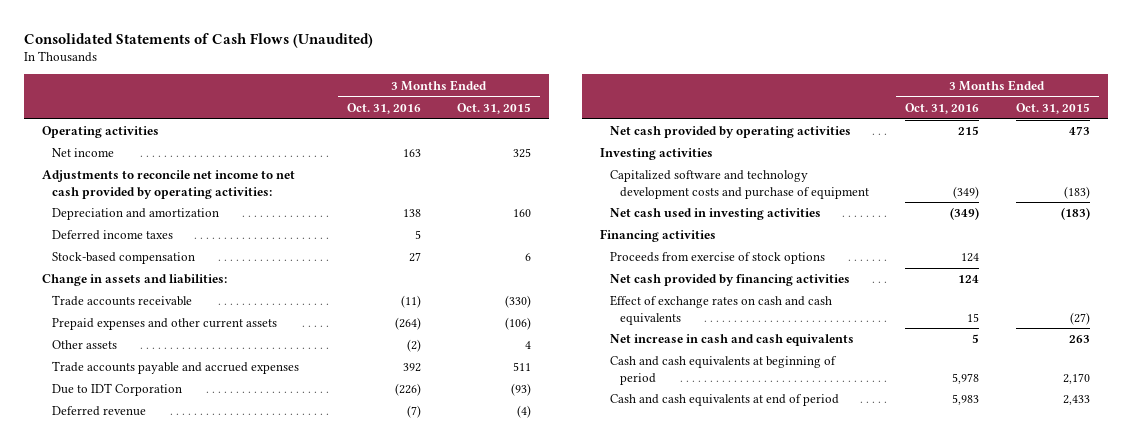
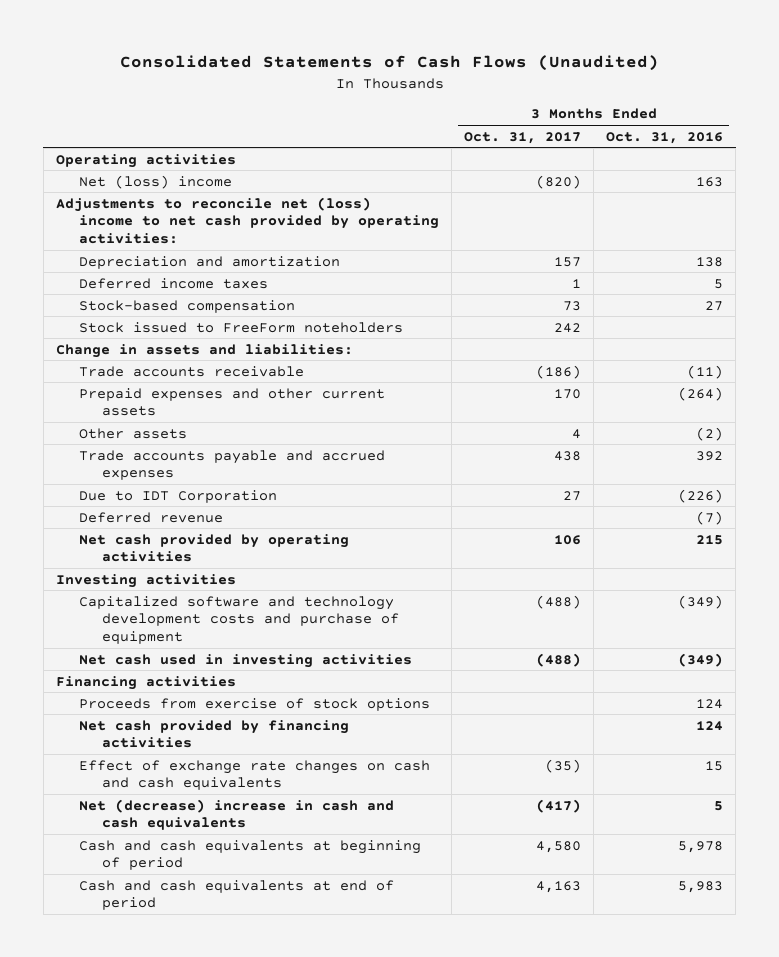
- | 3 Months Ended Oct. 31, 2016 | 3 Months Ended Oct. 31, 2015
+ | 3 Months Ended Oct. 31, 2017 | 3 Months Ended Oct. 31, 2016
- Net income | 163 | 325
- Adjustments to reconcile net income to net cash provided by operating activities:
+ Net (loss) income | (820) | 163
+ Adjustments to reconcile net (loss) income to net cash provided by operating activities:
+ Stock issued to FreeForm noteholders | 242 |
- Effect of exchange rates on cash and cash equivalents | 15 | (27)
- Net increase in cash and cash equivalents | 5 | 263
+ Effect of exchange rate changes on cash and cash equivalents | (35) | 15
+ Net (decrease) increase in cash and cash equivalents | (417) | 5

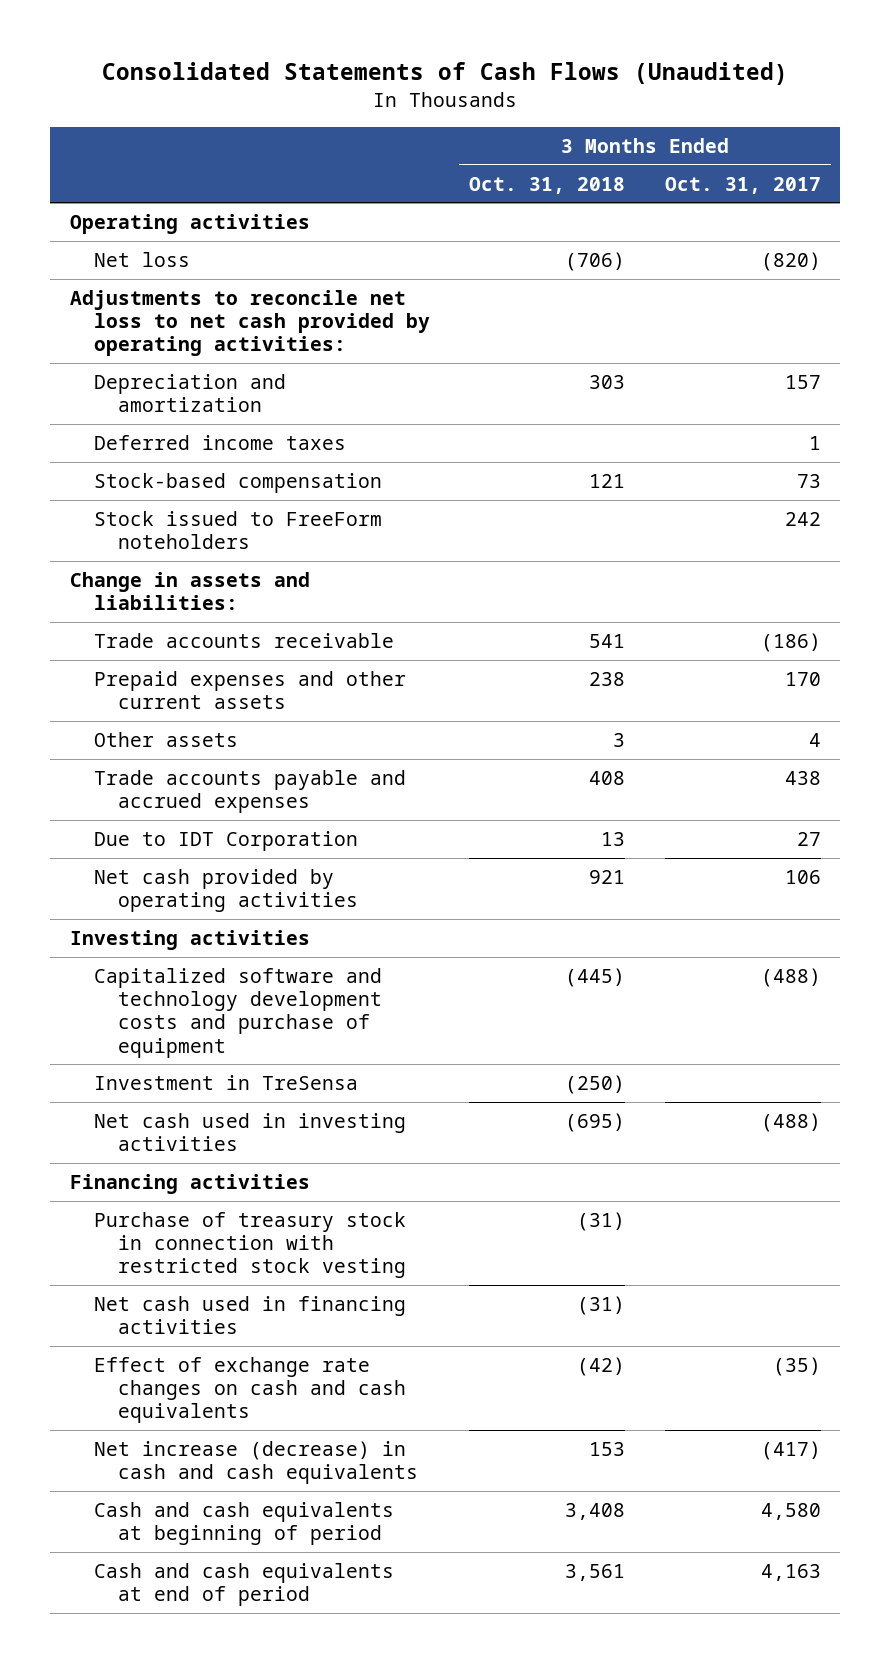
- | 3 Months Ended Oct. 31, 2017 | 3 Months Ended Oct. 31, 2016
+ | 3 Months Ended Oct. 31, 2018 | 3 Months Ended Oct. 31, 2017
- Net (loss) income | (820) | 163
- Adjustments to reconcile net (loss) income to net cash provided by operating activities:
+ Net loss | (706) | (820)
+ Adjustments to reconcile net loss to net cash provided by operating activities:
- Deferred revenue | | (7)
+ Investment in TreSensa | (250) |
- Proceeds from exercise of stock options | | 124
- Net cash provided by financing activities | | 124
+ Purchase of treasury stock in connection with restricted stock vesting | (31) |
+ Net cash used in financing activities | (31) |
- Net (decrease) increase in cash and cash equivalents | (417) | 5
+ Net increase (decrease) in cash and cash equivalents | 153 | (417)

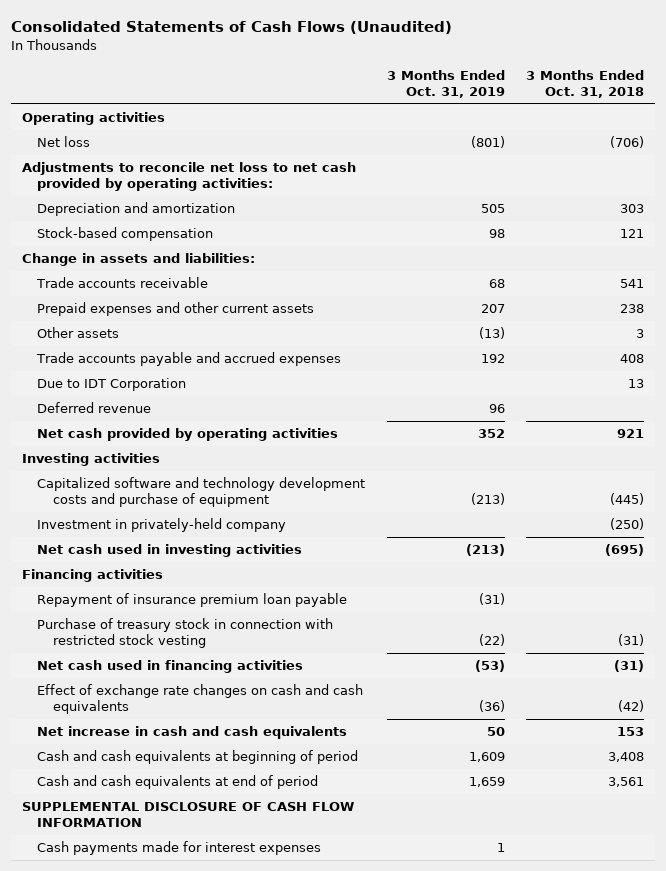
- | 3 Months Ended Oct. 31, 2018 | 3 Months Ended Oct. 31, 2017
+ | 3 Months Ended Oct. 31, 2019 | 3 Months Ended Oct. 31, 2018
- Deferred income taxes | | 1
- Stock issued to FreeForm noteholders | | 242
+ Deferred revenue | 96 |
- Investment in TreSensa | (250) |
+ Investment in privately-held company | | (250)
+ Repayment of insurance premium loan payable | (31) |
- Net increase (decrease) in cash and cash equivalents | 153 | (417)
+ Net increase in cash and cash equivalents | 50 | 153
+ SUPPLEMENTAL DISCLOSURE OF CASH FLOW INFORMATION
+ Cash payments made for interest expenses | 1 |

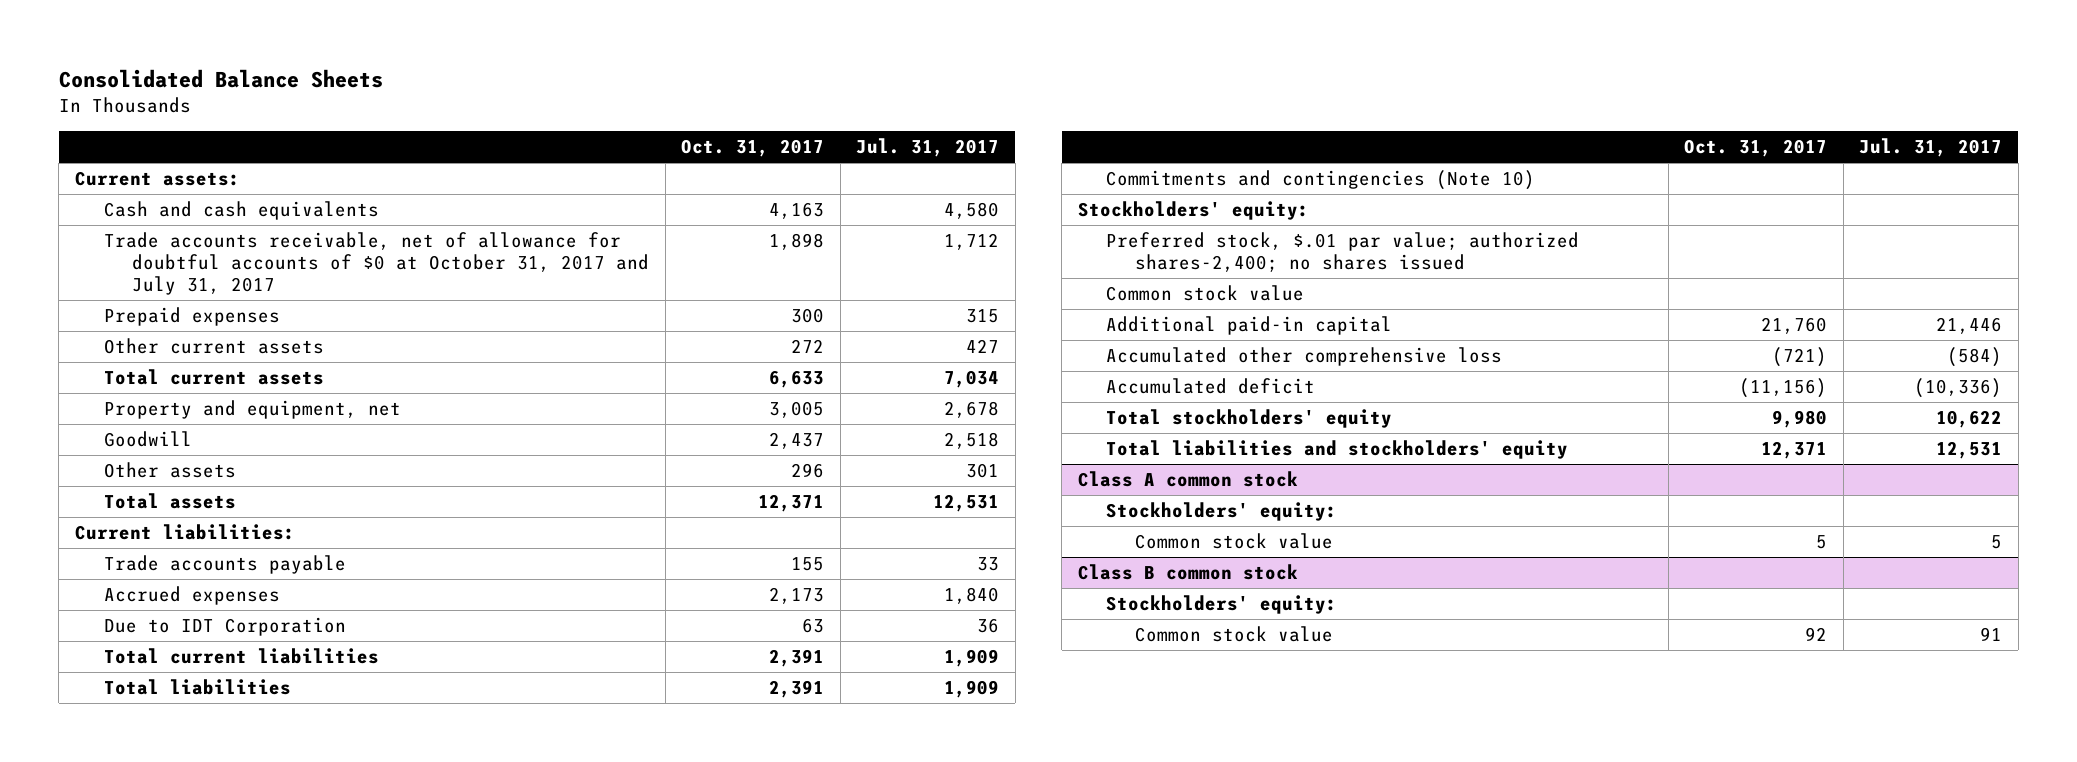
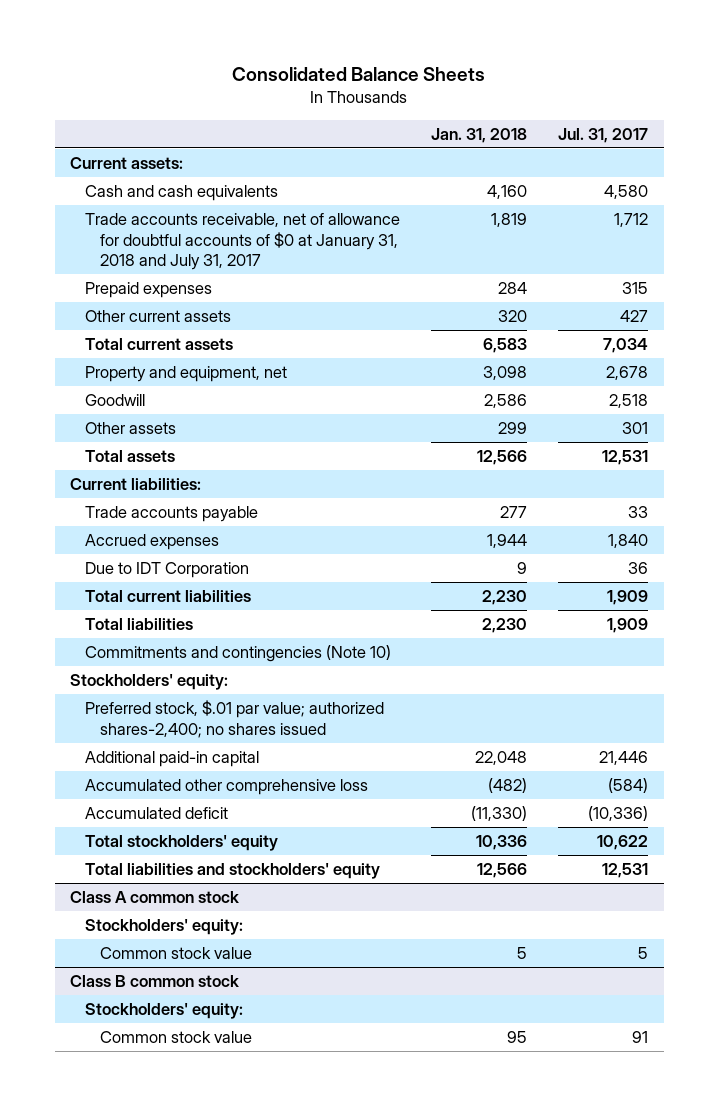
- | Oct. 31, 2017 | Jul. 31, 2017
+ | Jan. 31, 2018 | Jul. 31, 2017
- Trade accounts receivable, net of allowance for doubtful accounts of $0 at October 31, 2017 and July 31, 2017 | 1,898 | 1,712
+ Trade accounts receivable, net of allowance for doubtful accounts of $0 at January 31, 2018 and July 31, 2017 | 1,819 | 1,712
- Common stock value

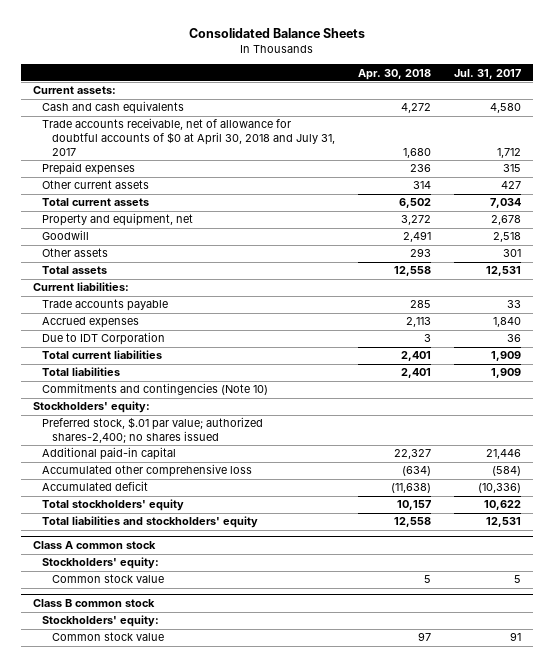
- | Jan. 31, 2018 | Jul. 31, 2017
+ | Apr. 30, 2018 | Jul. 31, 2017
- Trade accounts receivable, net of allowance for doubtful accounts of $0 at January 31, 2018 and July 31, 2017 | 1,819 | 1,712
+ Trade accounts receivable, net of allowance for doubtful accounts of $0 at April 30, 2018 and July 31, 2017 | 1,680 | 1,712

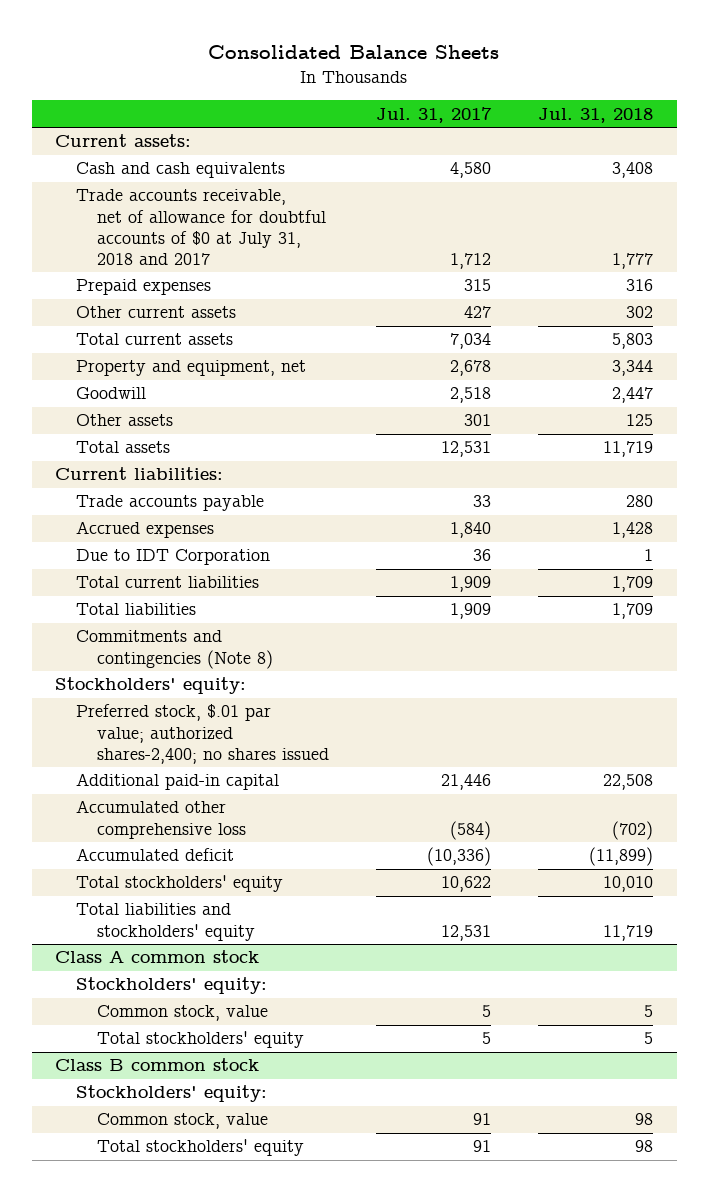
- | Apr. 30, 2018 | Jul. 31, 2017
+ | Jul. 31, 2017 | Jul. 31, 2018
- Trade accounts receivable, net of allowance for doubtful accounts of $0 at April 30, 2018 and July 31, 2017 | 1,680 | 1,712
+ Trade accounts receivable, net of allowance for doubtful accounts of $0 at July 31, 2018 and 2017 | 1,712 | 1,777
- Commitments and contingencies (Note 10)
+ Commitments and contingencies (Note 8)
@ Class A common stock
- Common stock value | 5 | 5
+ Common stock, value | 5 | 5
+ Total stockholders' equity | 5 | 5
@ Class B common stock
- Common stock value | 97 | 91
+ Common stock, value | 91 | 98
+ Total stockholders' equity | 91 | 98

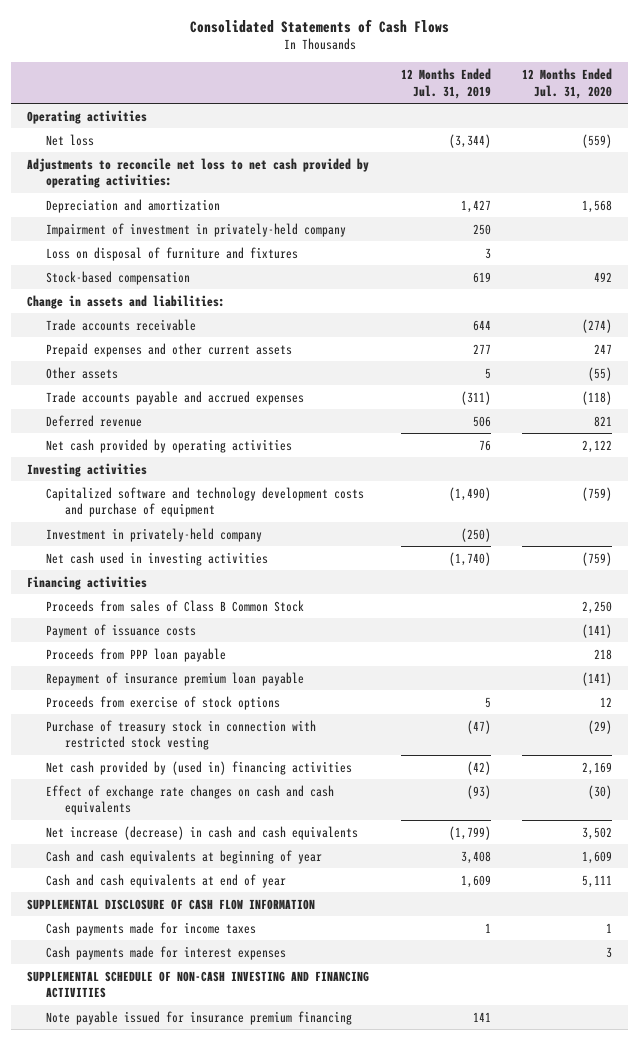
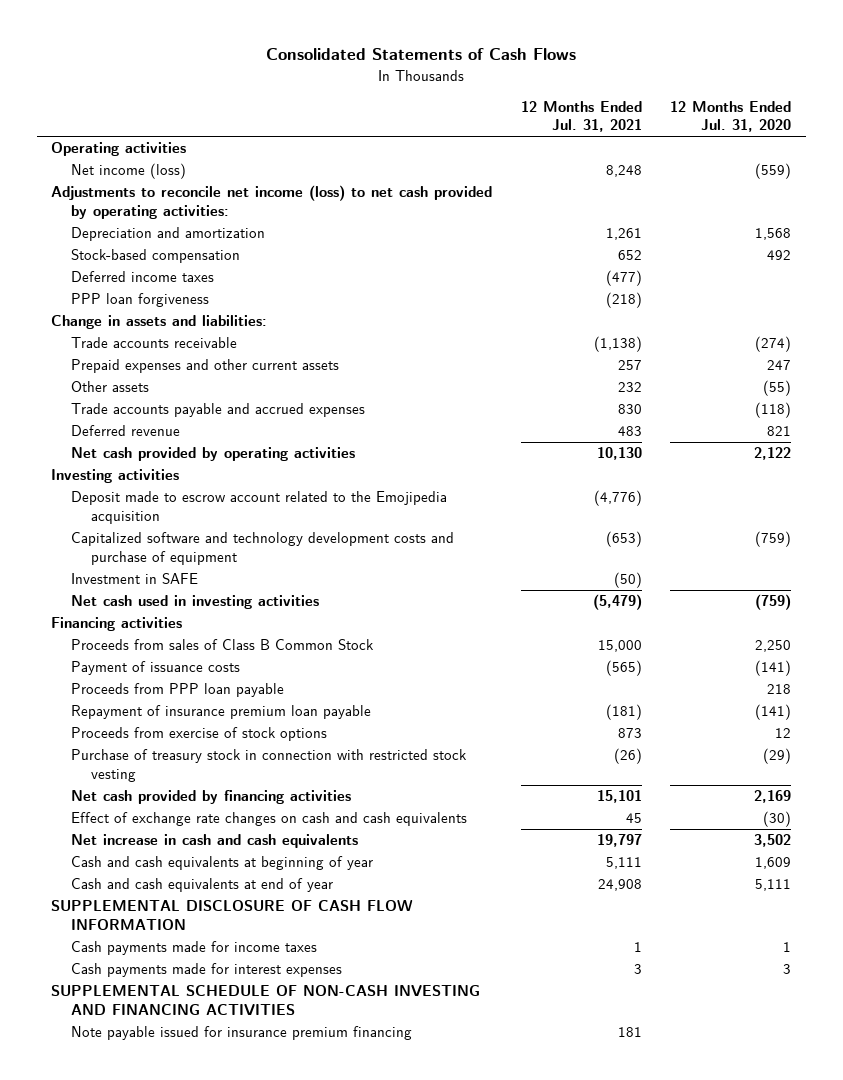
- | 12 Months Ended Jul. 31, 2019 | 12 Months Ended Jul. 31, 2020
+ | 12 Months Ended Jul. 31, 2021 | 12 Months Ended Jul. 31, 2020
- Net loss | (3,344) | (559)
- Adjustments to reconcile net loss to net cash provided by operating activities:
+ Net income (loss) | 8,248 | (559)
+ Adjustments to reconcile net income (loss) to net cash provided by operating activities:
- Impairment of investment in privately-held company | 250 |
- Loss on disposal of furniture and fixtures | 3 |
+ Deferred income taxes | (477) |
+ PPP loan forgiveness | (218) |
+ Deposit made to escrow account related to the Emojipedia acquisition | (4,776) |
- Investment in privately-held company | (250) |
+ Investment in SAFE | (50) |
- Net cash provided by (used in) financing activities | (42) | 2,169
+ Net cash provided by financing activities | 15,101 | 2,169
- Net increase (decrease) in cash and cash equivalents | (1,799) | 3,502
+ Net increase in cash and cash equivalents | 19,797 | 3,502

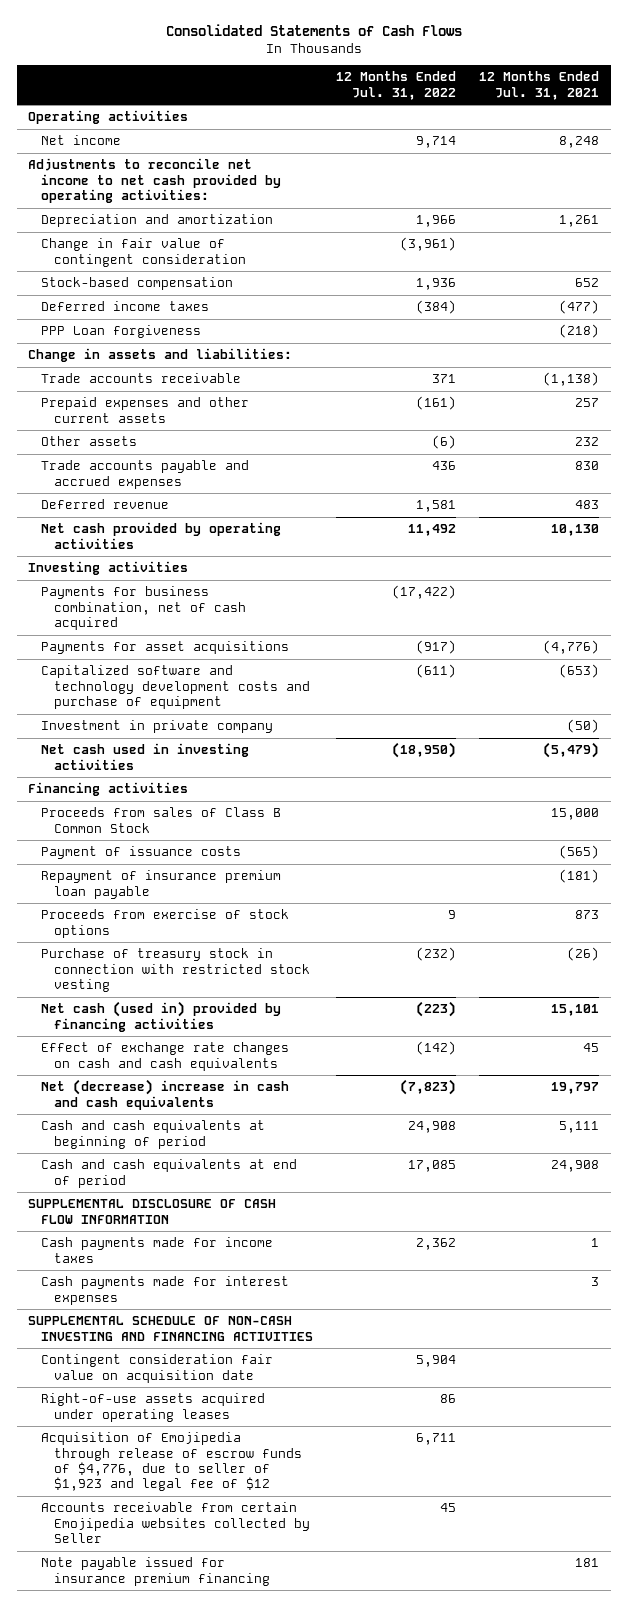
- | 12 Months Ended Jul. 31, 2021 | 12 Months Ended Jul. 31, 2020
+ | 12 Months Ended Jul. 31, 2022 | 12 Months Ended Jul. 31, 2021
- Net income (loss) | 8,248 | (559)
- Adjustments to reconcile net income (loss) to net cash provided by operating activities:
+ Net income | 9,714 | 8,248
+ Adjustments to reconcile net income to net cash provided by operating activities:
+ Change in fair value of contingent consideration | (3,961) |
- PPP loan forgiveness | (218) |
+ PPP Loan forgiveness | | (218)
- Deposit made to escrow account related to the Emojipedia acquisition | (4,776) |
+ Payments for business combination, net of cash acquired | (17,422) |
+ Payments for asset acquisitions | (917) | (4,776)
- Investment in SAFE | (50) |
+ Investment in private company | | (50)
- Proceeds from PPP loan payable | | 218
- Net cash provided by financing activities | 15,101 | 2,169
+ Net cash (used in) provided by financing activities | (223) | 15,101
- Net increase in cash and cash equivalents | 19,797 | 3,502
- Cash and cash equivalents at beginning of year | 5,111 | 1,609
- Cash and cash equivalents at end of year | 24,908 | 5,111
+ Net (decrease) increase in cash and cash equivalents | (7,823) | 19,797
+ Cash and cash equivalents at beginning of period | 24,908 | 5,111
+ Cash and cash equivalents at end of period | 17,085 | 24,908
+ Contingent consideration fair value on acquisition date | 5,904 |
+ Right-of-use assets acquired under operating leases | 86 |
+ Acquisition of Emojipedia through release of escrow funds of $4,776, due to seller of $1,923 and legal fee of $12 | 6,711 |
+ Accounts receivable from certain Emojipedia websites collected by Seller | 45 |

